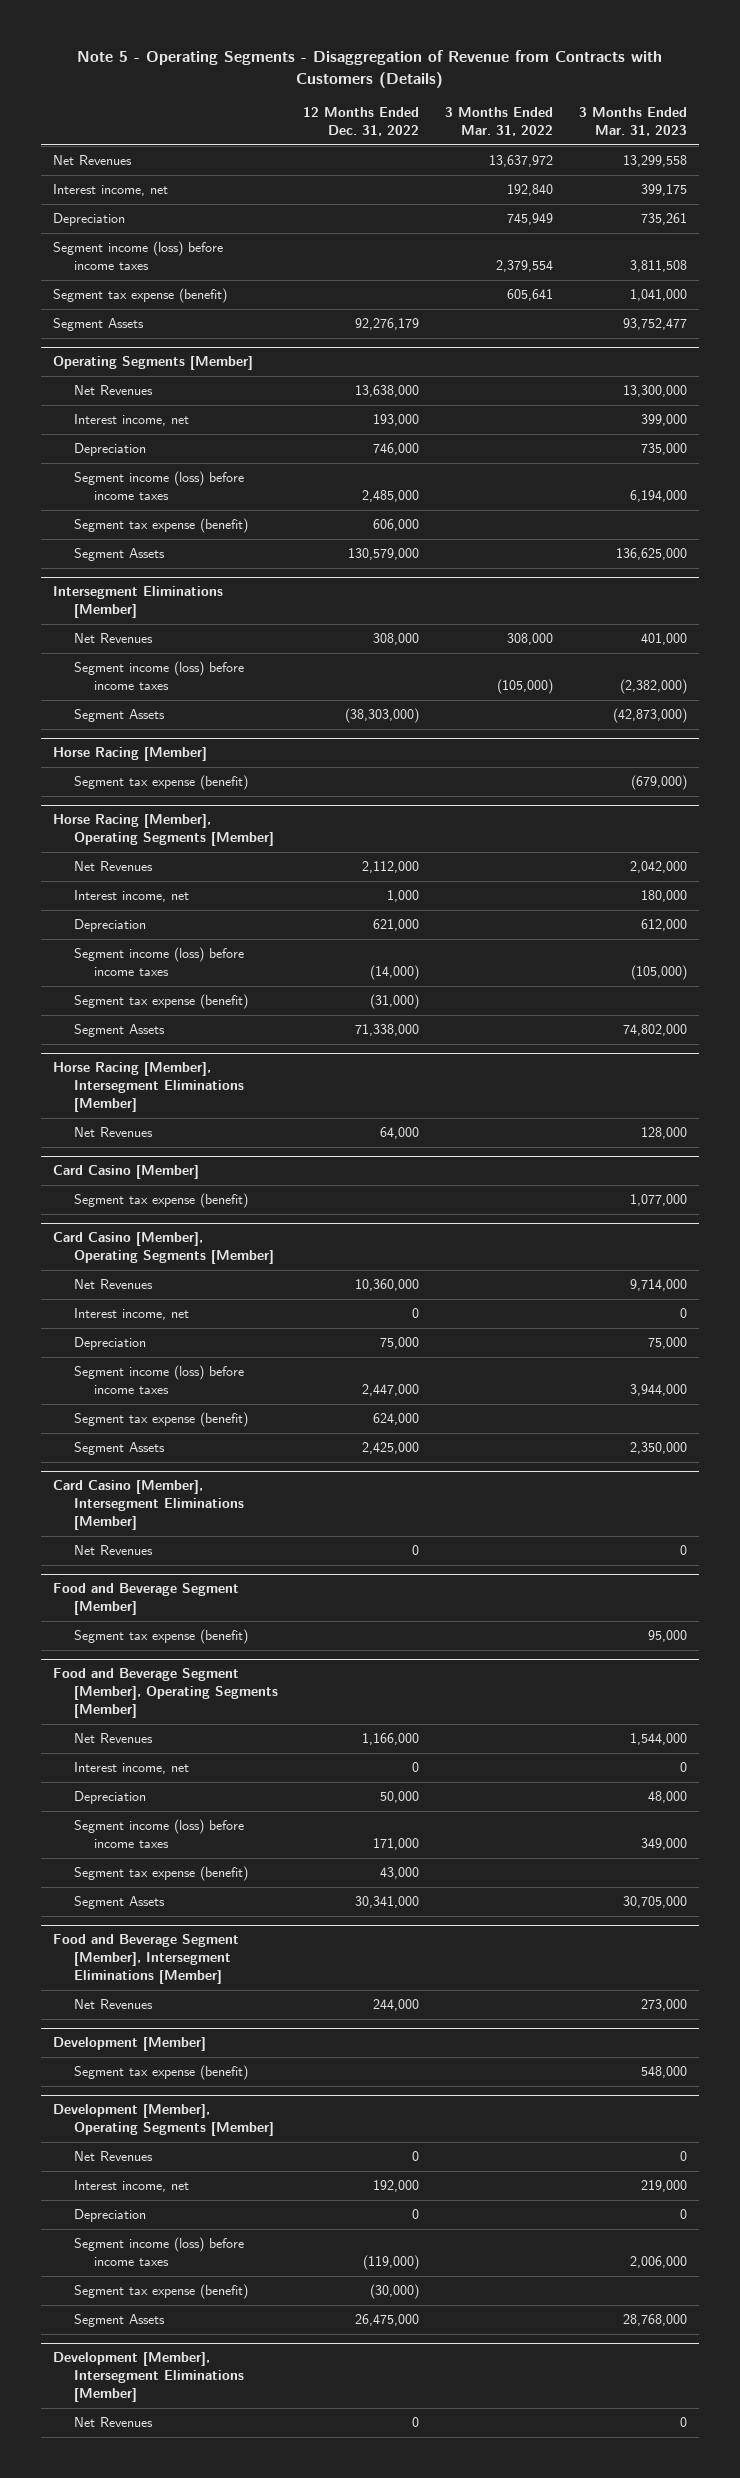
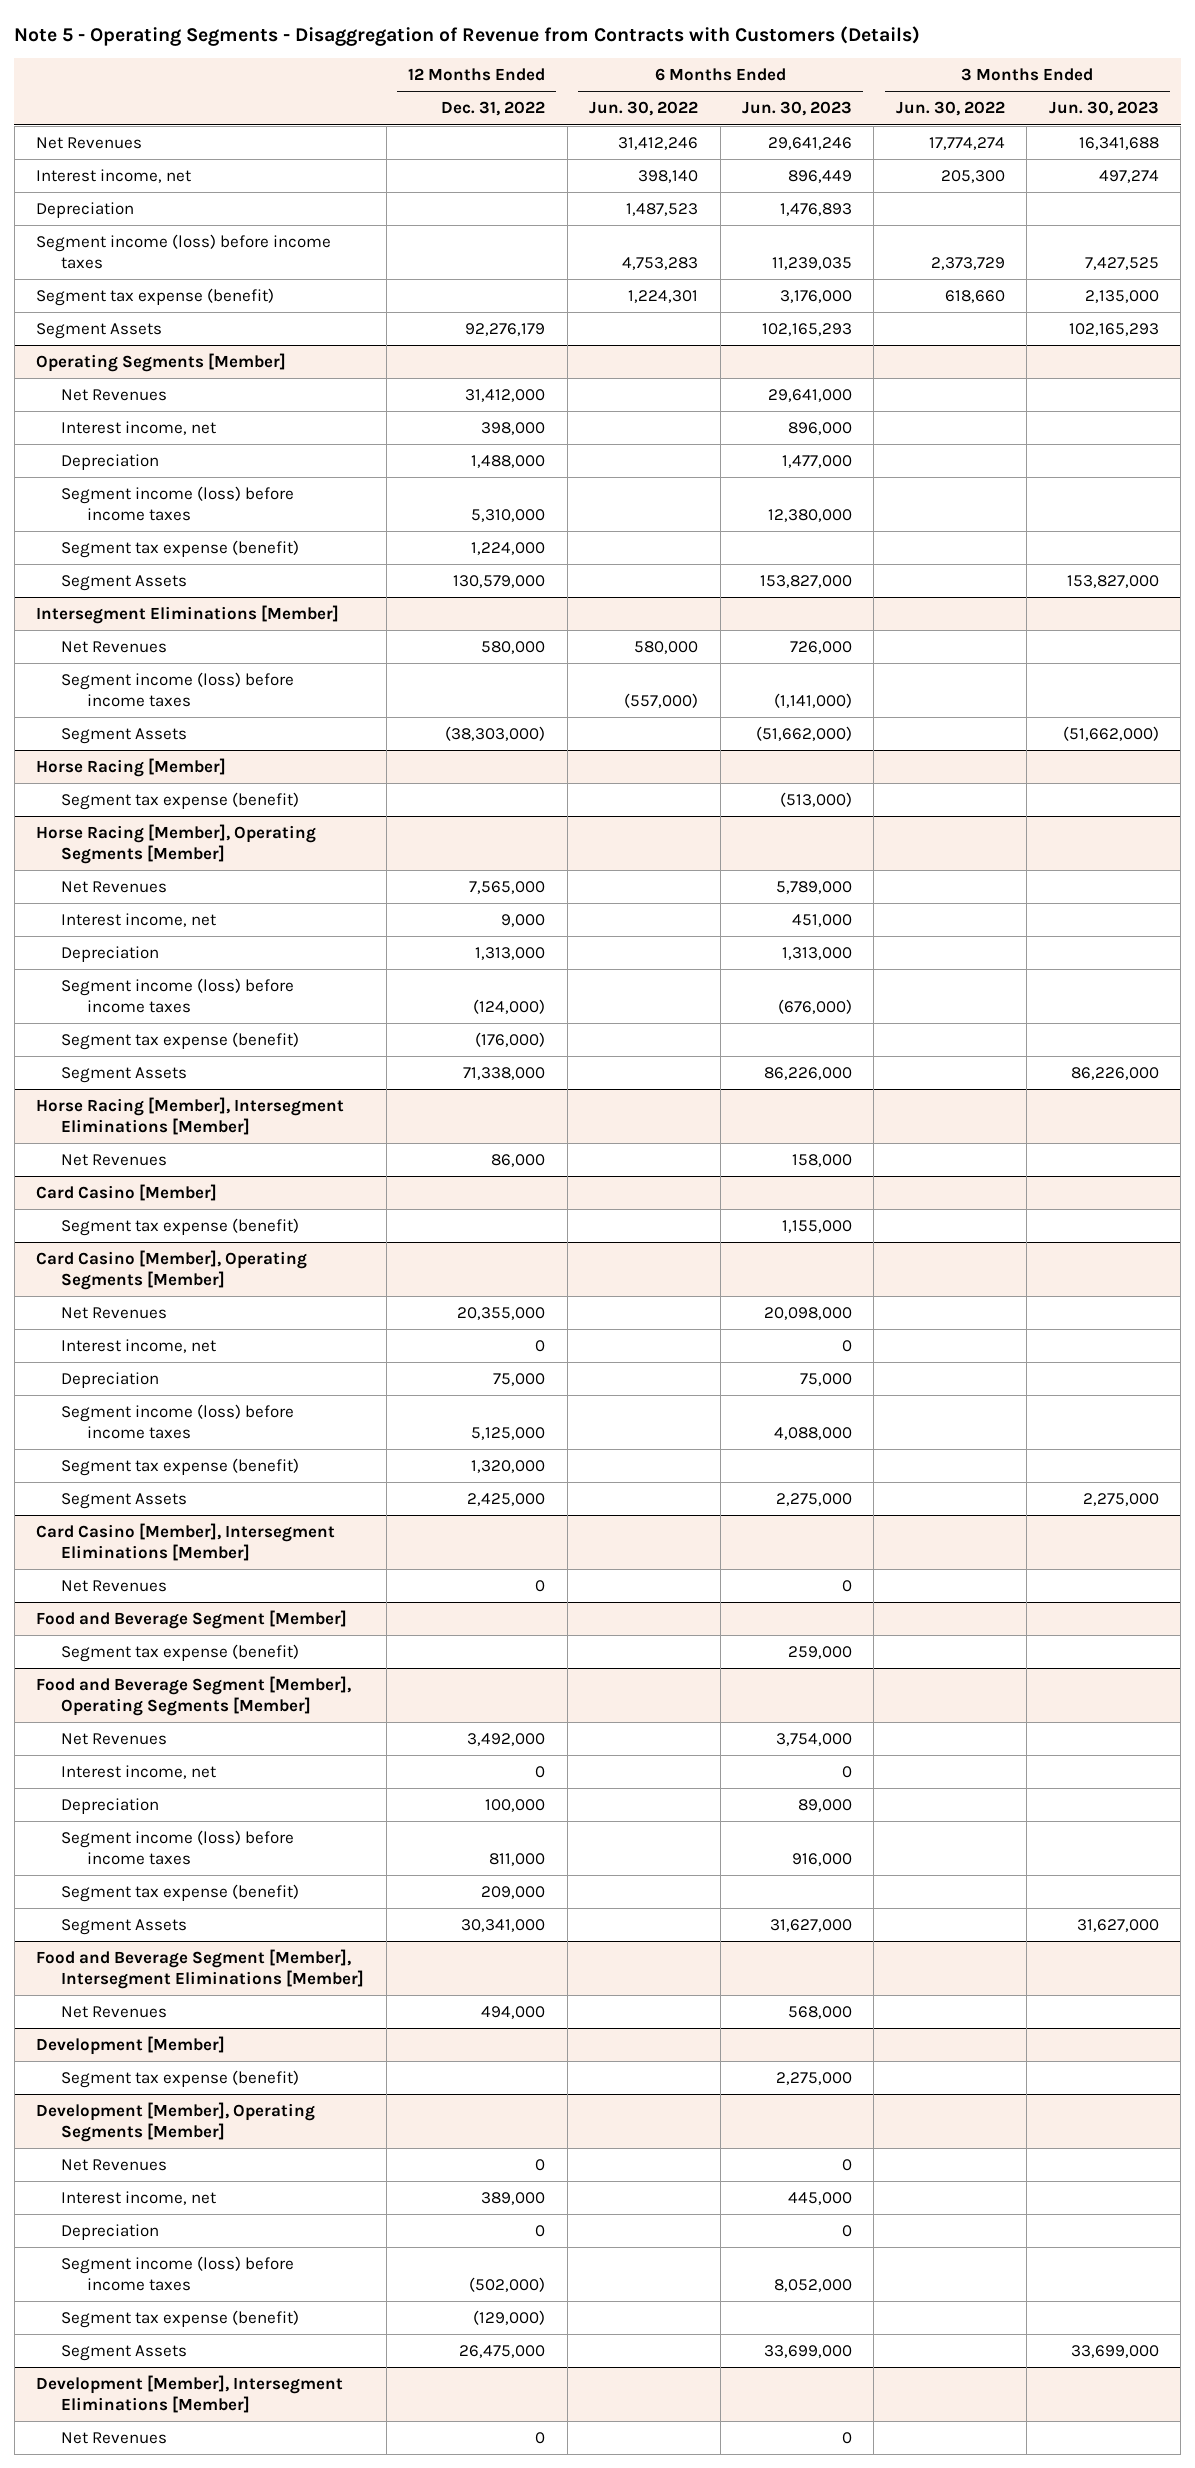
- | 12 Months Ended Dec. 31, 2022 | 3 Months Ended Mar. 31, 2022 | 3 Months Ended Mar. 31, 2023
+ | 12 Months Ended Dec. 31, 2022 | 6 Months Ended Jun. 30, 2022 | 6 Months Ended Jun. 30, 2023 | 3 Months Ended Jun. 30, 2022 | 3 Months Ended Jun. 30, 2023
@ Operating Segments [Member]
- Net Revenues | 13,638,000 | | 13,300,000
- Interest income, net | 193,000 | | 399,000
- Depreciation | 746,000 | | 735,000
- Segment income (loss) before income taxes | 2,485,000 | | 6,194,000
- Segment tax expense (benefit) | 606,000 | |
+ Net Revenues | 31,412,000 | | 29,641,000 | |
+ Interest income, net | 398,000 | | 896,000 | |
+ Depreciation | 1,488,000 | | 1,477,000 | |
+ Segment income (loss) before income taxes | 5,310,000 | | 12,380,000 | |
+ Segment tax expense (benefit) | 1,224,000 | | | |
@ Intersegment Eliminations [Member]
- Net Revenues | 308,000 | 308,000 | 401,000
+ Net Revenues | 580,000 | 580,000 | 726,000 | |
@ Horse Racing [Member], Operating Segments [Member]
- Net Revenues | 2,112,000 | | 2,042,000
- Interest income, net | 1,000 | | 180,000
- Depreciation | 621,000 | | 612,000
- Segment income (loss) before income taxes | (14,000) | | (105,000)
- Segment tax expense (benefit) | (31,000) | |
+ Net Revenues | 7,565,000 | | 5,789,000 | |
+ Interest income, net | 9,000 | | 451,000 | |
+ Depreciation | 1,313,000 | | 1,313,000 | |
+ Segment income (loss) before income taxes | (124,000) | | (676,000) | |
+ Segment tax expense (benefit) | (176,000) | | | |
@ Horse Racing [Member], Intersegment Eliminations [Member]
- Net Revenues | 64,000 | | 128,000
+ Net Revenues | 86,000 | | 158,000 | |
@ Card Casino [Member], Operating Segments [Member]
- Net Revenues | 10,360,000 | | 9,714,000
+ Net Revenues | 20,355,000 | | 20,098,000 | |
- Segment income (loss) before income taxes | 2,447,000 | | 3,944,000
- Segment tax expense (benefit) | 624,000 | |
+ Segment income (loss) before income taxes | 5,125,000 | | 4,088,000 | |
+ Segment tax expense (benefit) | 1,320,000 | | | |
@ Food and Beverage Segment [Member], Operating Segments [Member]
- Net Revenues | 1,166,000 | | 1,544,000
+ Net Revenues | 3,492,000 | | 3,754,000 | |
- Depreciation | 50,000 | | 48,000
- Segment income (loss) before income taxes | 171,000 | | 349,000
- Segment tax expense (benefit) | 43,000 | |
+ Depreciation | 100,000 | | 89,000 | |
+ Segment income (loss) before income taxes | 811,000 | | 916,000 | |
+ Segment tax expense (benefit) | 209,000 | | | |
@ Food and Beverage Segment [Member], Intersegment Eliminations [Member]
- Net Revenues | 244,000 | | 273,000
+ Net Revenues | 494,000 | | 568,000 | |
@ Development [Member], Operating Segments [Member]
- Interest income, net | 192,000 | | 219,000
+ Interest income, net | 389,000 | | 445,000 | |
- Segment income (loss) before income taxes | (119,000) | | 2,006,000
- Segment tax expense (benefit) | (30,000) | |
+ Segment income (loss) before income taxes | (502,000) | | 8,052,000 | |
+ Segment tax expense (benefit) | (129,000) | | | |

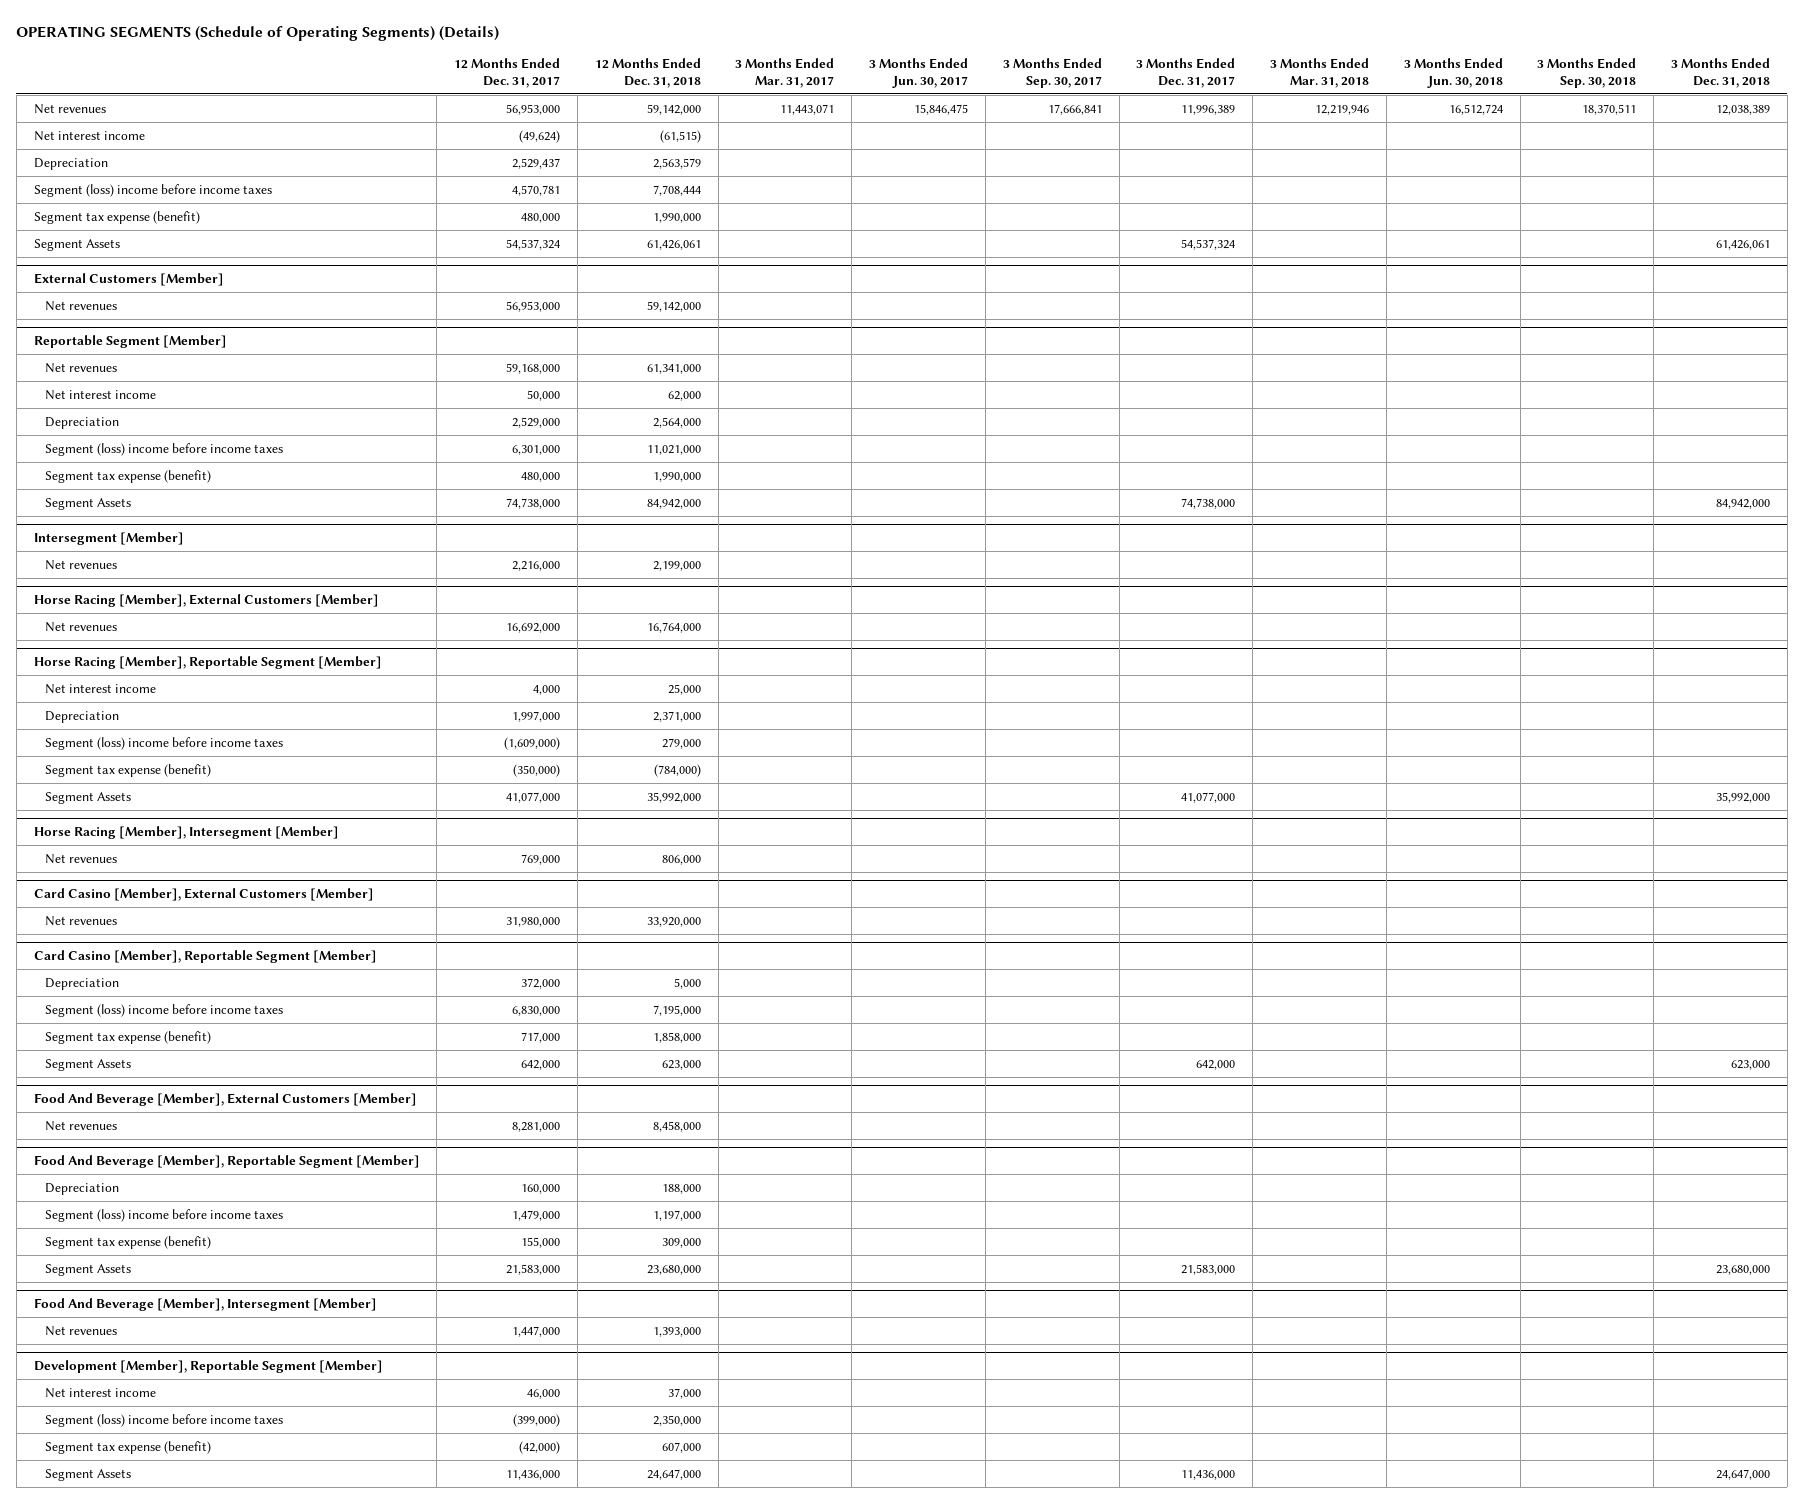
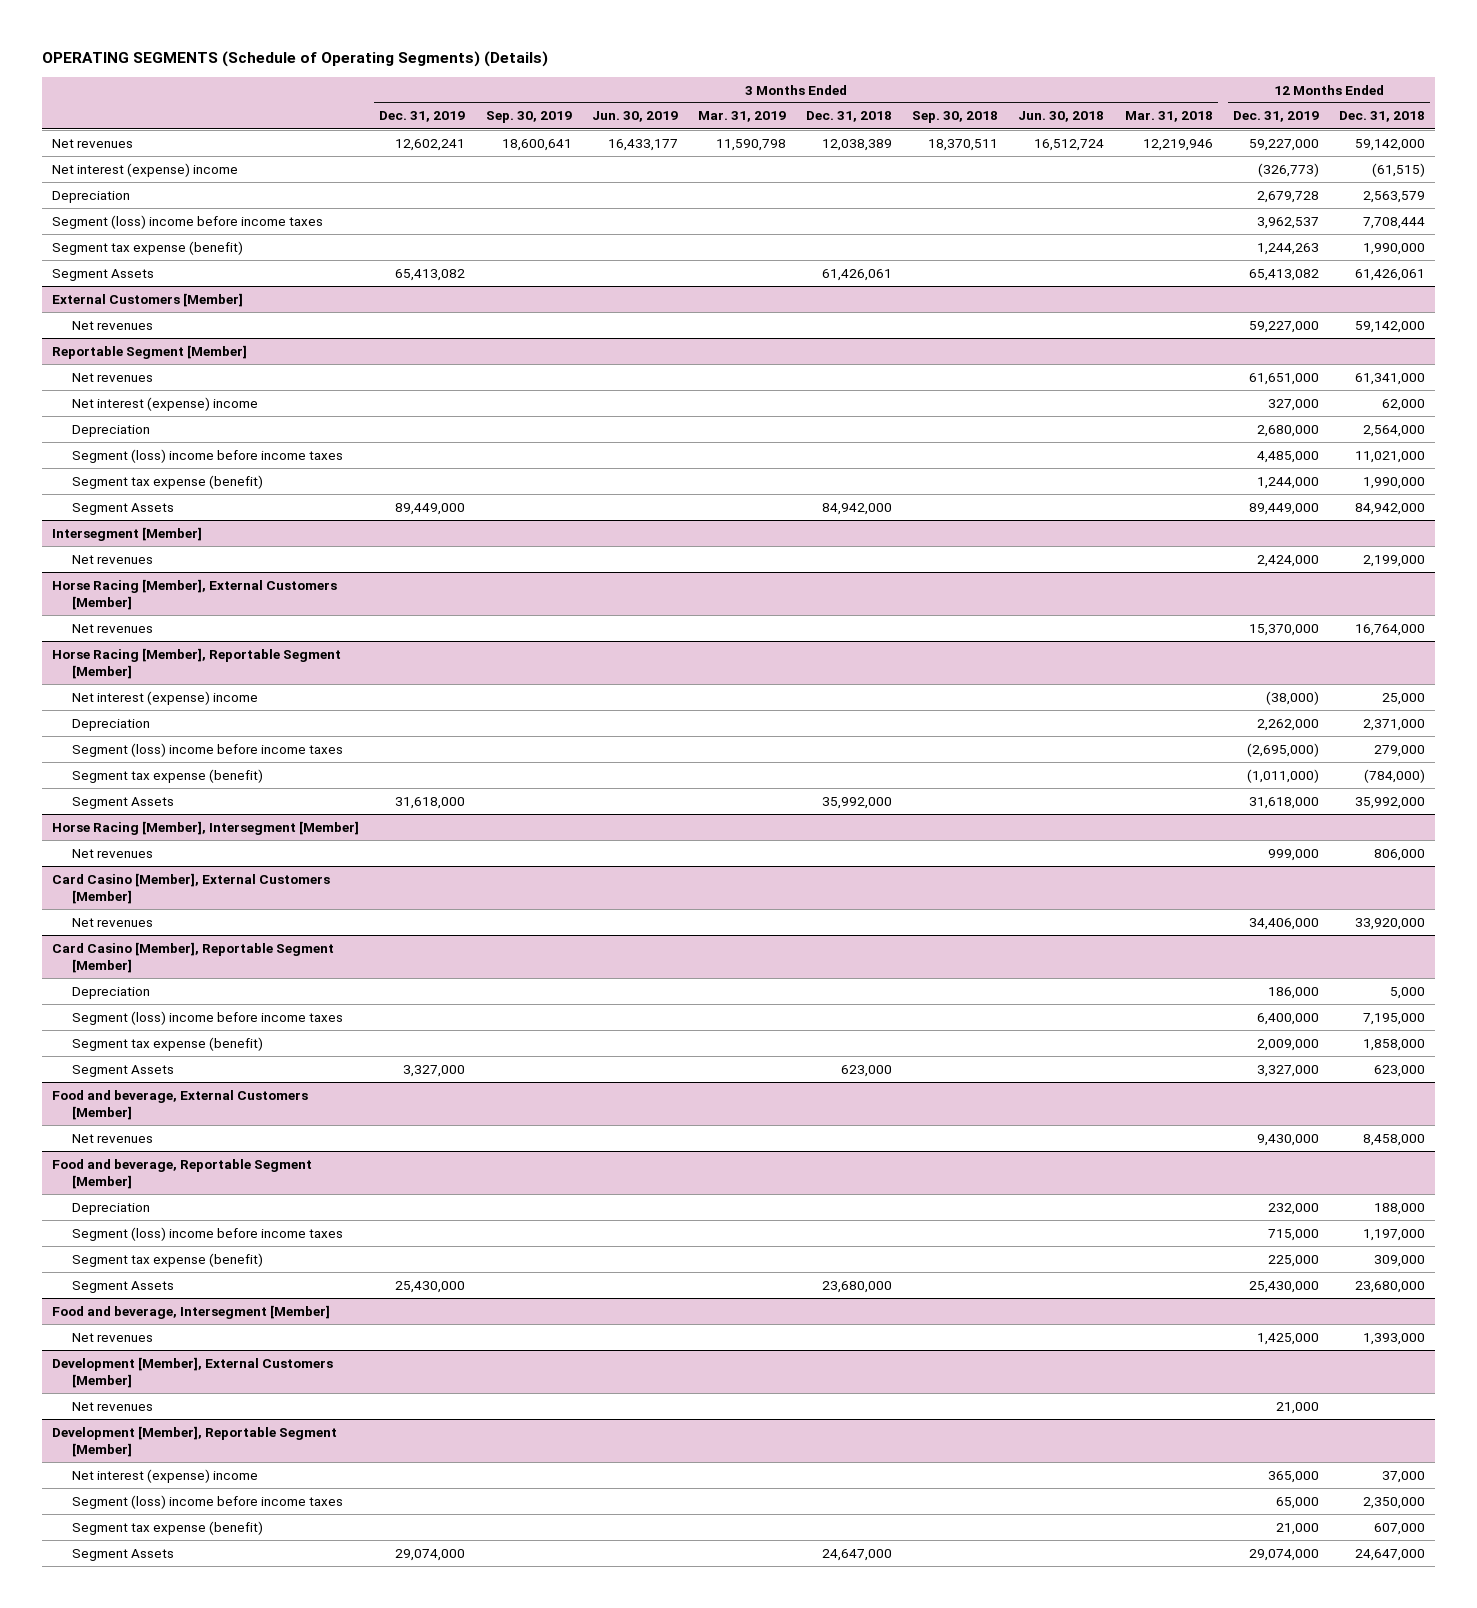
- | 12 Months Ended Dec. 31, 2017 | 12 Months Ended Dec. 31, 2018 | 3 Months Ended Mar. 31, 2017 | 3 Months Ended Jun. 30, 2017 | 3 Months Ended Sep. 30, 2017 | 3 Months Ended Dec. 31, 2017 | 3 Months Ended Mar. 31, 2018 | 3 Months Ended Jun. 30, 2018 | 3 Months Ended Sep. 30, 2018 | 3 Months Ended Dec. 31, 2018
+ | 3 Months Ended Dec. 31, 2019 | 3 Months Ended Sep. 30, 2019 | 3 Months Ended Jun. 30, 2019 | 3 Months Ended Mar. 31, 2019 | 3 Months Ended Dec. 31, 2018 | 3 Months Ended Sep. 30, 2018 | 3 Months Ended Jun. 30, 2018 | 3 Months Ended Mar. 31, 2018 | 12 Months Ended Dec. 31, 2019 | 12 Months Ended Dec. 31, 2018
- Net interest income | (49,624) | (61,515) | | | | | | | |
+ Net interest (expense) income | | | | | | | | | (326,773) | (61,515)
@ Reportable Segment [Member]
- Net interest income | 50,000 | 62,000 | | | | | | | |
+ Net interest (expense) income | | | | | | | | | 327,000 | 62,000
@ Horse Racing [Member], Reportable Segment [Member]
- Net interest income | 4,000 | 25,000 | | | | | | | |
+ Net interest (expense) income | | | | | | | | | (38,000) | 25,000
- Food And Beverage [Member], External Customers [Member]
+ Food and beverage, External Customers [Member]
- Food And Beverage [Member], Reportable Segment [Member]
+ Food and beverage, Reportable Segment [Member]
- Food And Beverage [Member], Intersegment [Member]
+ Food and beverage, Intersegment [Member]
+ Development [Member], External Customers [Member]
+ Net revenues | | | | | | | | | 21,000 |
@ Development [Member], Reportable Segment [Member]
- Net interest income | 46,000 | 37,000 | | | | | | | |
+ Net interest (expense) income | | | | | | | | | 365,000 | 37,000

